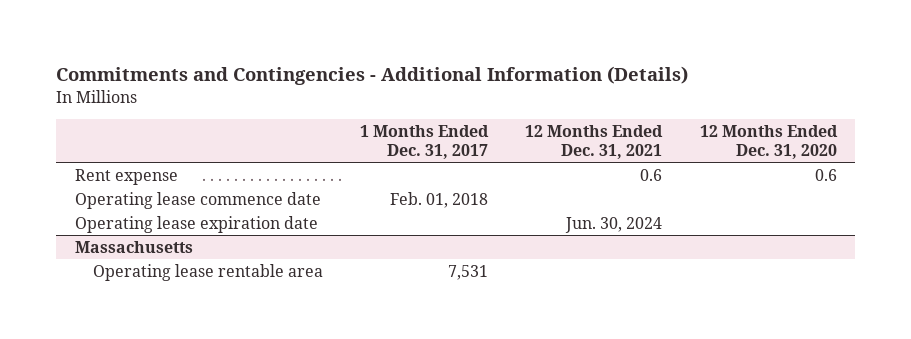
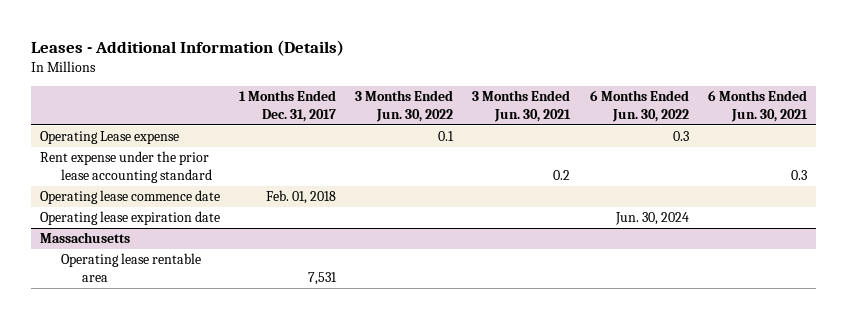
- Commitments and Contingencies - Additional Information (Details)
+ Leases - Additional Information (Details)
- | 1 Months Ended Dec. 31, 2017 | 12 Months Ended Dec. 31, 2021 | 12 Months Ended Dec. 31, 2020
+ | 1 Months Ended Dec. 31, 2017 | 3 Months Ended Jun. 30, 2022 | 3 Months Ended Jun. 30, 2021 | 6 Months Ended Jun. 30, 2022 | 6 Months Ended Jun. 30, 2021
- Rent expense | | 0.6 | 0.6
+ Operating Lease expense | | 0.1 | | 0.3 |
+ Rent expense under the prior lease accounting standard | | | 0.2 | | 0.3

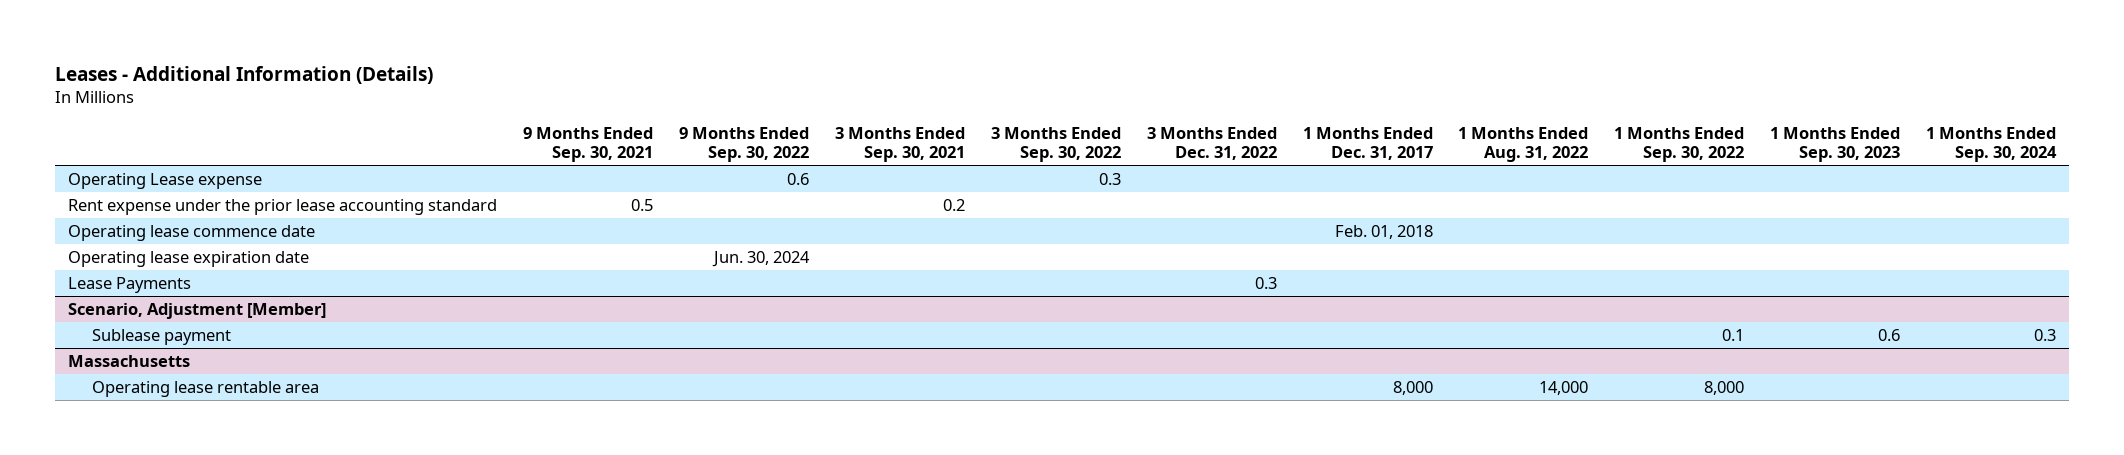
- | 1 Months Ended Dec. 31, 2017 | 3 Months Ended Jun. 30, 2022 | 3 Months Ended Jun. 30, 2021 | 6 Months Ended Jun. 30, 2022 | 6 Months Ended Jun. 30, 2021
+ | 9 Months Ended Sep. 30, 2021 | 9 Months Ended Sep. 30, 2022 | 3 Months Ended Sep. 30, 2021 | 3 Months Ended Sep. 30, 2022 | 3 Months Ended Dec. 31, 2022 | 1 Months Ended Dec. 31, 2017 | 1 Months Ended Aug. 31, 2022 | 1 Months Ended Sep. 30, 2022 | 1 Months Ended Sep. 30, 2023 | 1 Months Ended Sep. 30, 2024
+ Lease Payments | | | | | 0.3 | | | | |
+ Scenario, Adjustment [Member]
+ Sublease payment | | | | | | | | 0.1 | 0.6 | 0.3
@ Massachusetts
- Operating lease rentable area | 7,531 | | | |
+ Operating lease rentable area | | | | | | 8,000 | 14,000 | 8,000 | |

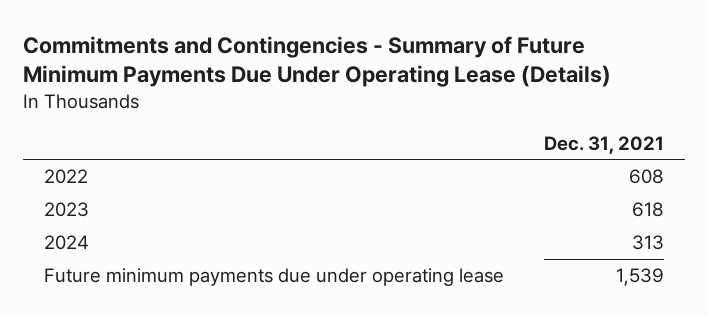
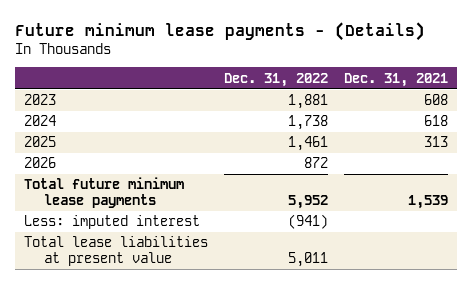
- Commitments and Contingencies - Summary of Future Minimum Payments Due Under Operating Lease (Details)
+ Future minimum lease payments - (Details)
- | Dec. 31, 2021
+ | Dec. 31, 2022 | Dec. 31, 2021
- 2022 | 608
- 2023 | 618
- 2024 | 313
- Future minimum payments due under operating lease | 1,539
+ 2023 | 1,881 | 608
+ 2024 | 1,738 | 618
+ 2025 | 1,461 | 313
+ 2026 | 872 |
+ Total future minimum lease payments | 5,952 | 1,539
+ Less: imputed interest | (941) |
+ Total lease liabilities at present value | 5,011 |

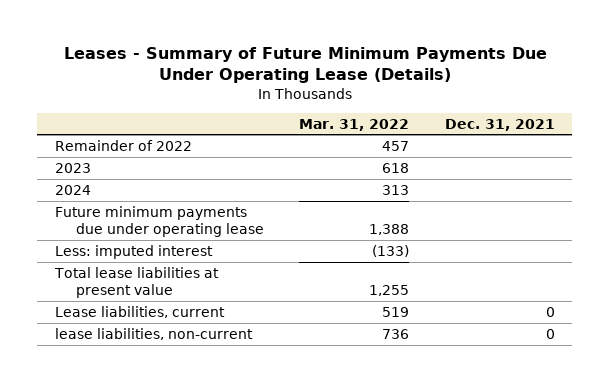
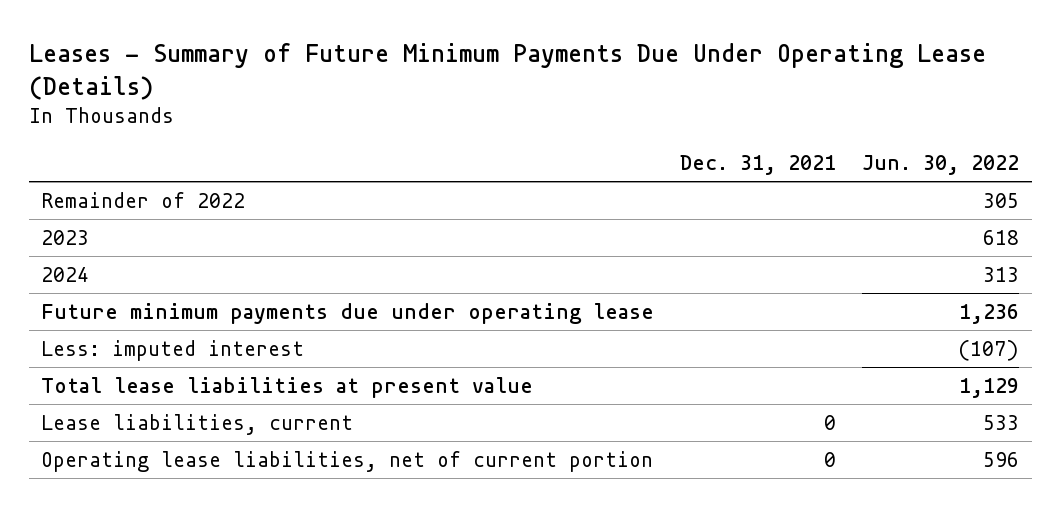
- | Mar. 31, 2022 | Dec. 31, 2021
+ | Dec. 31, 2021 | Jun. 30, 2022
- lease liabilities, non-current | 736 | 0
+ Operating lease liabilities, net of current portion | 0 | 596

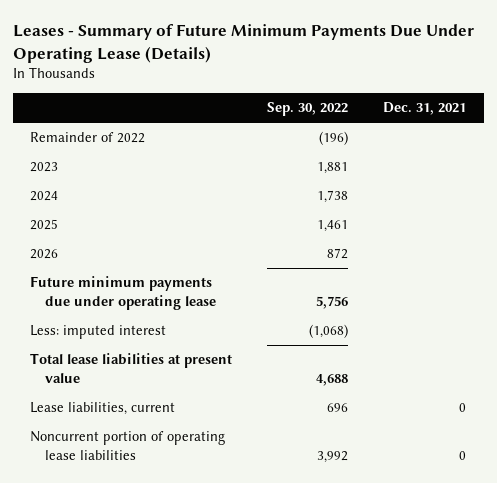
- | Dec. 31, 2021 | Jun. 30, 2022
+ | Sep. 30, 2022 | Dec. 31, 2021
+ 2025 | 1,461 |
+ 2026 | 872 |
- Operating lease liabilities, net of current portion | 0 | 596
+ Noncurrent portion of operating lease liabilities | 3,992 | 0

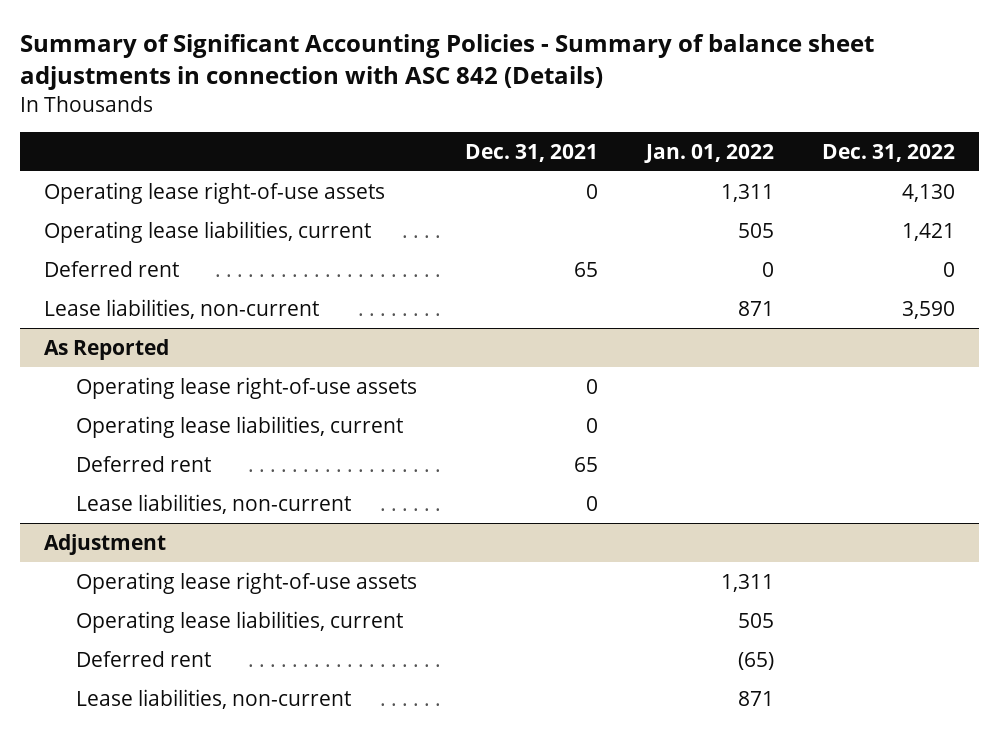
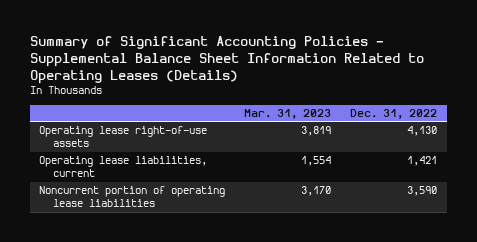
- Summary of Significant Accounting Policies - Summary of balance sheet adjustments in connection with ASC 842 (Details)
+ Summary of Significant Accounting Policies - Supplemental Balance Sheet Information Related to Operating Leases (Details)
- | Dec. 31, 2021 | Jan. 01, 2022 | Dec. 31, 2022
+ | Mar. 31, 2023 | Dec. 31, 2022
- Deferred rent | 65 | 0 | 0
- Lease liabilities, non-current | | 871 | 3,590
- As Reported
- Operating lease right-of-use assets | 0 | |
- Operating lease liabilities, current | 0 | |
- Deferred rent | 65 | |
- Lease liabilities, non-current | 0 | |
- Adjustment
- Operating lease right-of-use assets | | 1,311 |
- Operating lease liabilities, current | | 505 |
- Deferred rent | | (65) |
- Lease liabilities, non-current | | 871 |
+ Noncurrent portion of operating lease liabilities | 3,170 | 3,590

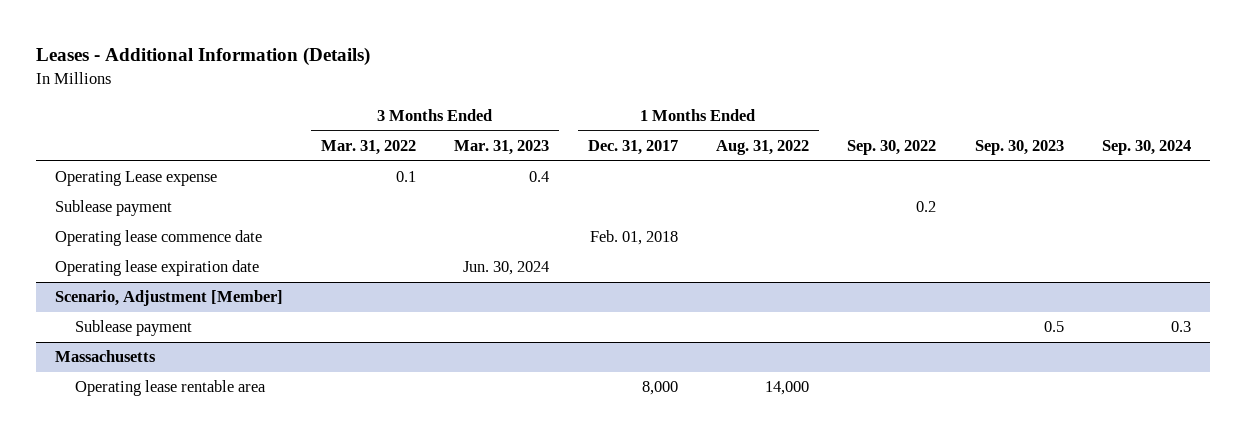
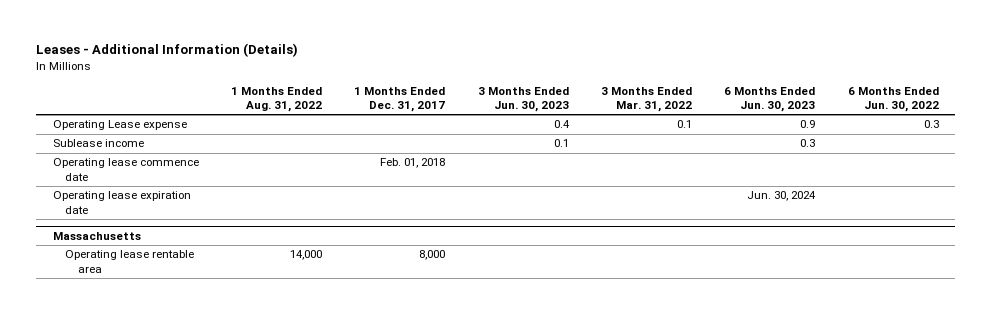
- | 3 Months Ended Mar. 31, 2022 | 3 Months Ended Mar. 31, 2023 | 1 Months Ended Dec. 31, 2017 | 1 Months Ended Aug. 31, 2022 | Sep. 30, 2022 | Sep. 30, 2023 | Sep. 30, 2024
+ | 1 Months Ended Aug. 31, 2022 | 1 Months Ended Dec. 31, 2017 | 3 Months Ended Jun. 30, 2023 | 3 Months Ended Mar. 31, 2022 | 6 Months Ended Jun. 30, 2023 | 6 Months Ended Jun. 30, 2022
- Sublease payment | | | | | 0.2 | |
+ Sublease income | | | 0.1 | | 0.3 |
- Scenario, Adjustment [Member]
- Sublease payment | | | | | | 0.5 | 0.3

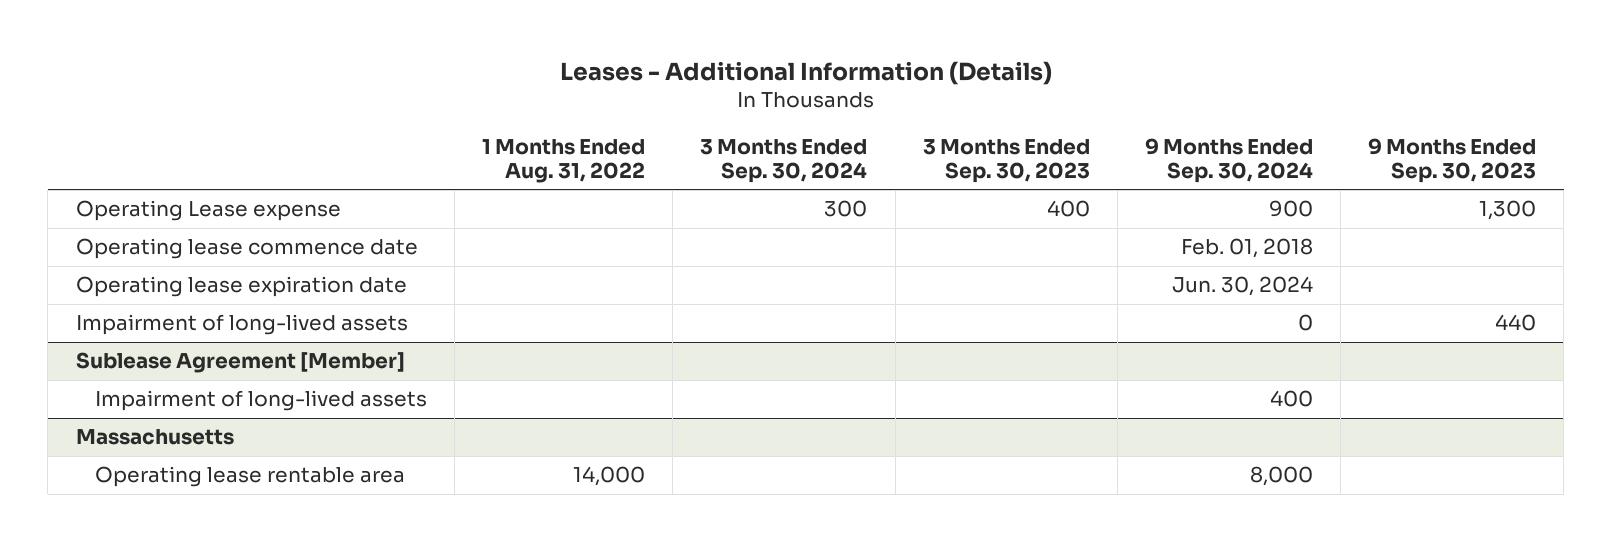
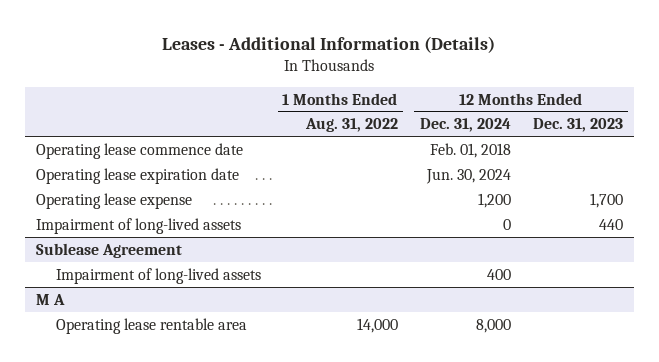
- | 1 Months Ended Aug. 31, 2022 | 3 Months Ended Sep. 30, 2024 | 3 Months Ended Sep. 30, 2023 | 9 Months Ended Sep. 30, 2024 | 9 Months Ended Sep. 30, 2023
+ | 1 Months Ended Aug. 31, 2022 | 12 Months Ended Dec. 31, 2024 | 12 Months Ended Dec. 31, 2023
- Operating Lease expense | | 300 | 400 | 900 | 1,300
+ Operating lease expense | | 1,200 | 1,700
- Sublease Agreement [Member]
+ Sublease Agreement
- Massachusetts
+ M A

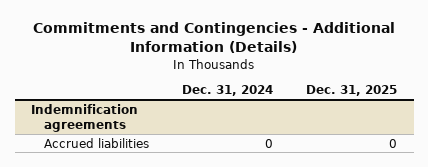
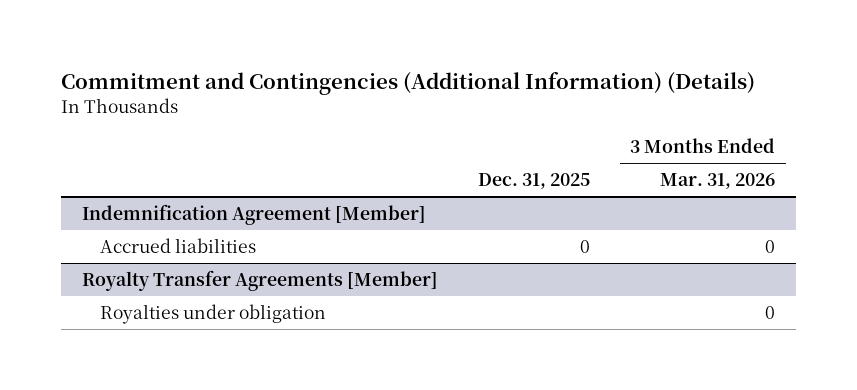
- Commitments and Contingencies - Additional Information (Details)
+ Commitment and Contingencies (Additional Information) (Details)
- | Dec. 31, 2024 | Dec. 31, 2025
+ | Dec. 31, 2025 | 3 Months Ended Mar. 31, 2026
- Indemnification agreements
+ Indemnification Agreement [Member]
+ Royalty Transfer Agreements [Member]
+ Royalties under obligation | | 0

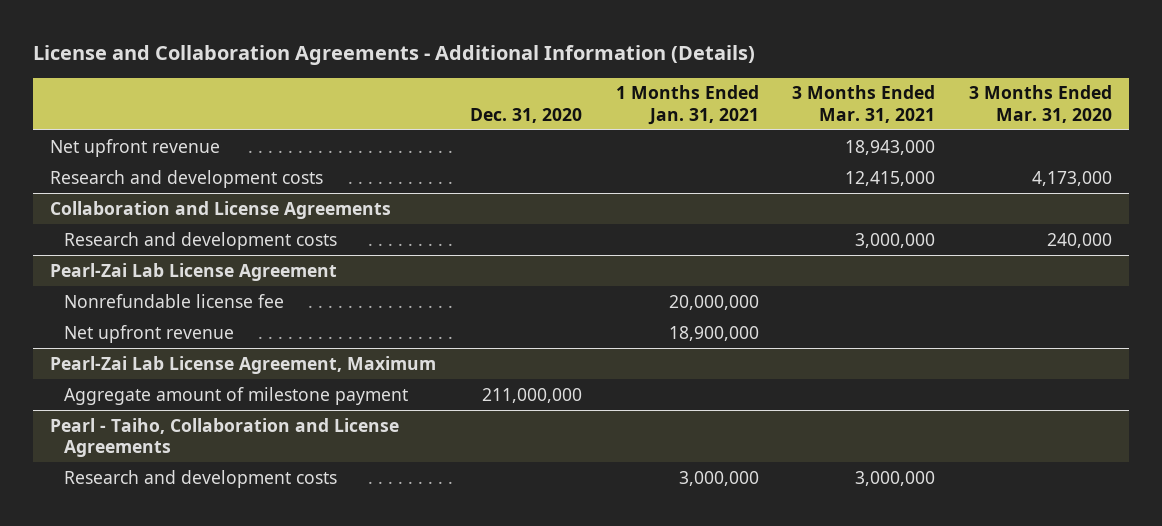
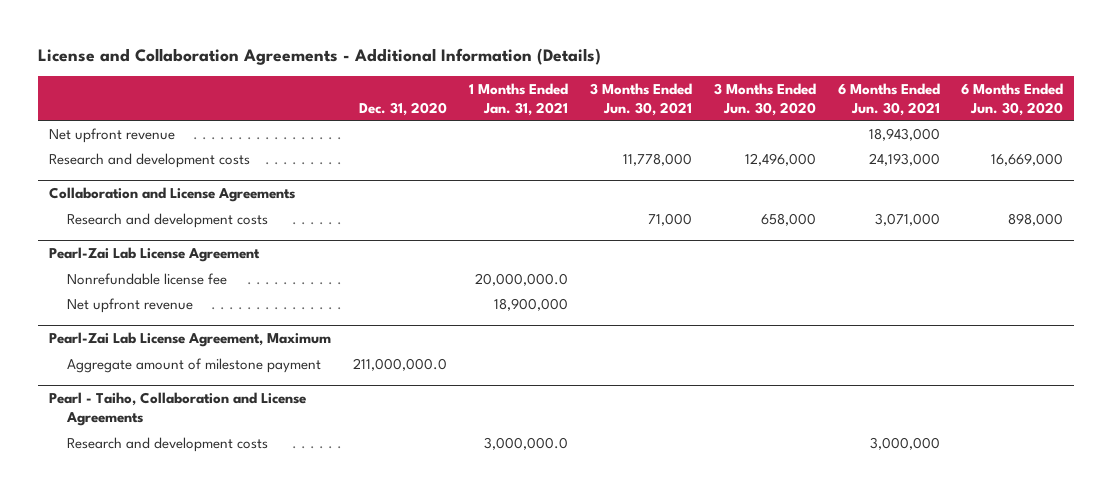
- | Dec. 31, 2020 | 1 Months Ended Jan. 31, 2021 | 3 Months Ended Mar. 31, 2021 | 3 Months Ended Mar. 31, 2020
+ | Dec. 31, 2020 | 1 Months Ended Jan. 31, 2021 | 3 Months Ended Jun. 30, 2021 | 3 Months Ended Jun. 30, 2020 | 6 Months Ended Jun. 30, 2021 | 6 Months Ended Jun. 30, 2020
@ Pearl-Zai Lab License Agreement
- Nonrefundable license fee | | 20,000,000 | |
+ Nonrefundable license fee | | 20,000,000.0 | | | |
@ Pearl-Zai Lab License Agreement, Maximum
- Aggregate amount of milestone payment | 211,000,000 | | |
+ Aggregate amount of milestone payment | 211,000,000.0 | | | | |
@ Pearl - Taiho, Collaboration and License Agreements
- Research and development costs | | 3,000,000 | 3,000,000 |
+ Research and development costs | | 3,000,000.0 | | | 3,000,000 |

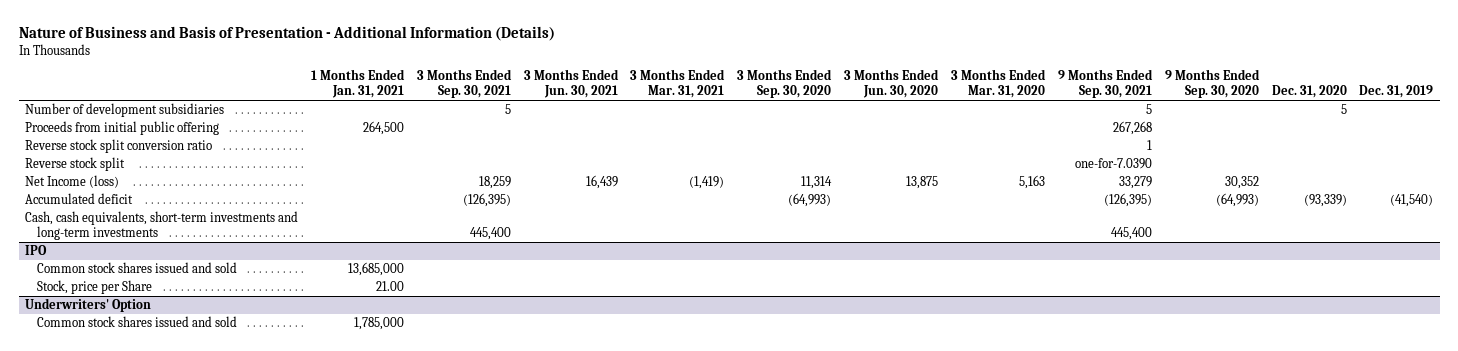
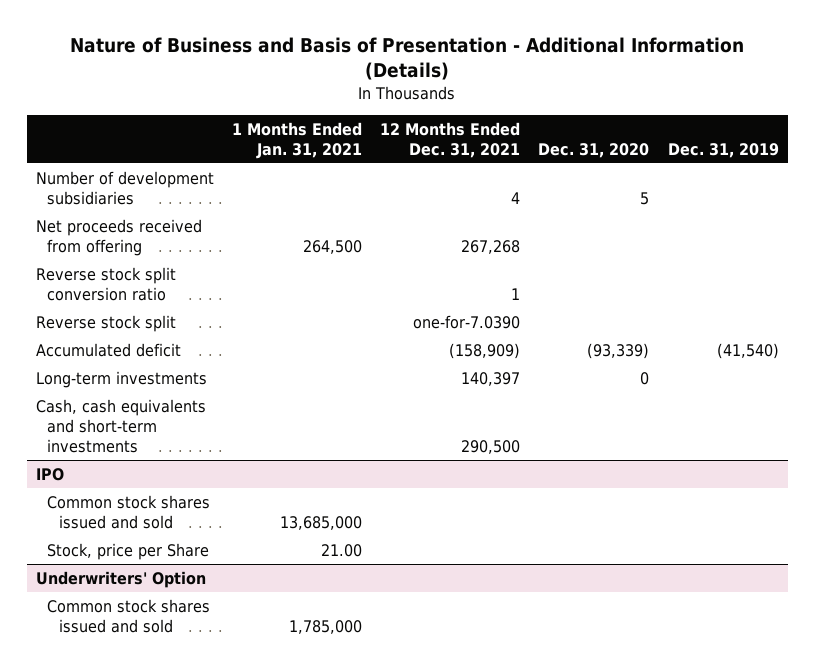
- | 1 Months Ended Jan. 31, 2021 | 3 Months Ended Sep. 30, 2021 | 3 Months Ended Jun. 30, 2021 | 3 Months Ended Mar. 31, 2021 | 3 Months Ended Sep. 30, 2020 | 3 Months Ended Jun. 30, 2020 | 3 Months Ended Mar. 31, 2020 | 9 Months Ended Sep. 30, 2021 | 9 Months Ended Sep. 30, 2020 | Dec. 31, 2020 | Dec. 31, 2019
+ | 1 Months Ended Jan. 31, 2021 | 12 Months Ended Dec. 31, 2021 | Dec. 31, 2020 | Dec. 31, 2019
- Proceeds from initial public offering | 264,500 | | | | | | | 267,268 | | |
+ Net proceeds received from offering | 264,500 | 267,268 | |
- Net Income (loss) | | 18,259 | 16,439 | (1,419) | 11,314 | 13,875 | 5,163 | 33,279 | 30,352 | |
- Cash, cash equivalents, short-term investments and long-term investments | | 445,400 | | | | | | 445,400 | | |
+ Long-term investments | | 140,397 | 0 |
+ Cash, cash equivalents and short-term investments | | 290,500 | |

